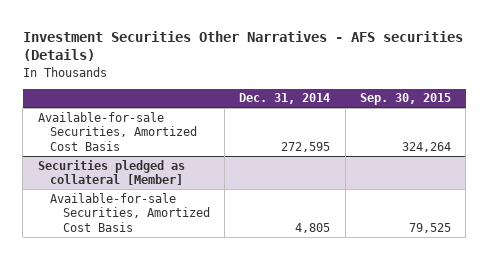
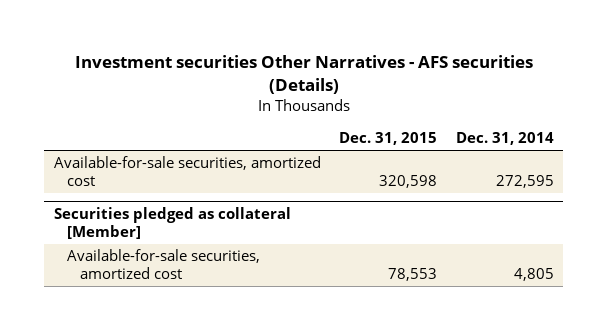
- Investment Securities Other Narratives - AFS securities (Details)
+ Investment securities Other Narratives - AFS securities (Details)
- | Dec. 31, 2014 | Sep. 30, 2015
+ | Dec. 31, 2015 | Dec. 31, 2014
- Available-for-sale Securities, Amortized Cost Basis | 272,595 | 324,264
+ Available-for-sale securities, amortized cost | 320,598 | 272,595
@ Securities pledged as collateral [Member]
- Available-for-sale Securities, Amortized Cost Basis | 4,805 | 79,525
+ Available-for-sale securities, amortized cost | 78,553 | 4,805

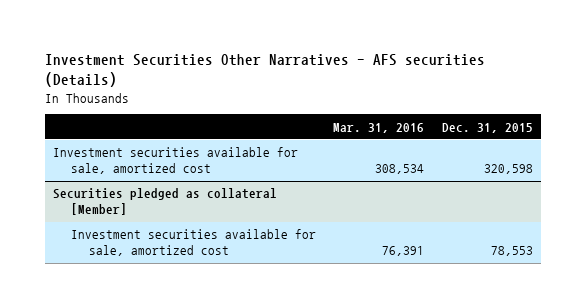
- Investment securities Other Narratives - AFS securities (Details)
+ Investment Securities Other Narratives - AFS securities (Details)
- | Dec. 31, 2015 | Dec. 31, 2014
+ | Mar. 31, 2016 | Dec. 31, 2015
- Available-for-sale securities, amortized cost | 320,598 | 272,595
+ Investment securities available for sale, amortized cost | 308,534 | 320,598
@ Securities pledged as collateral [Member]
- Available-for-sale securities, amortized cost | 78,553 | 4,805
+ Investment securities available for sale, amortized cost | 76,391 | 78,553

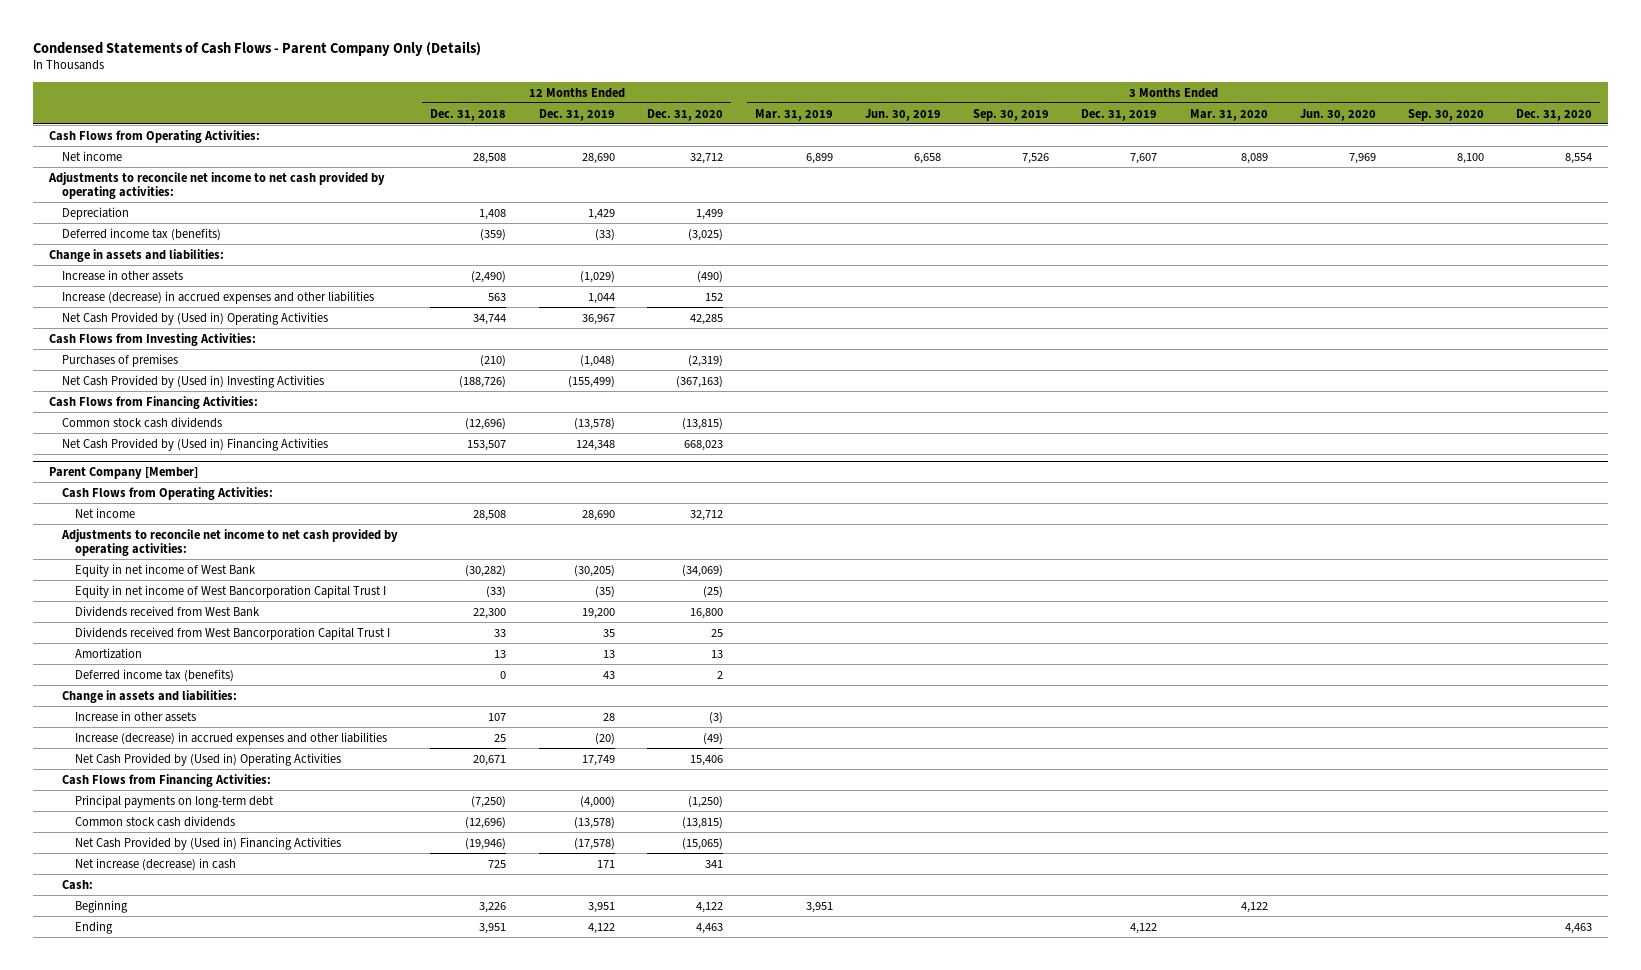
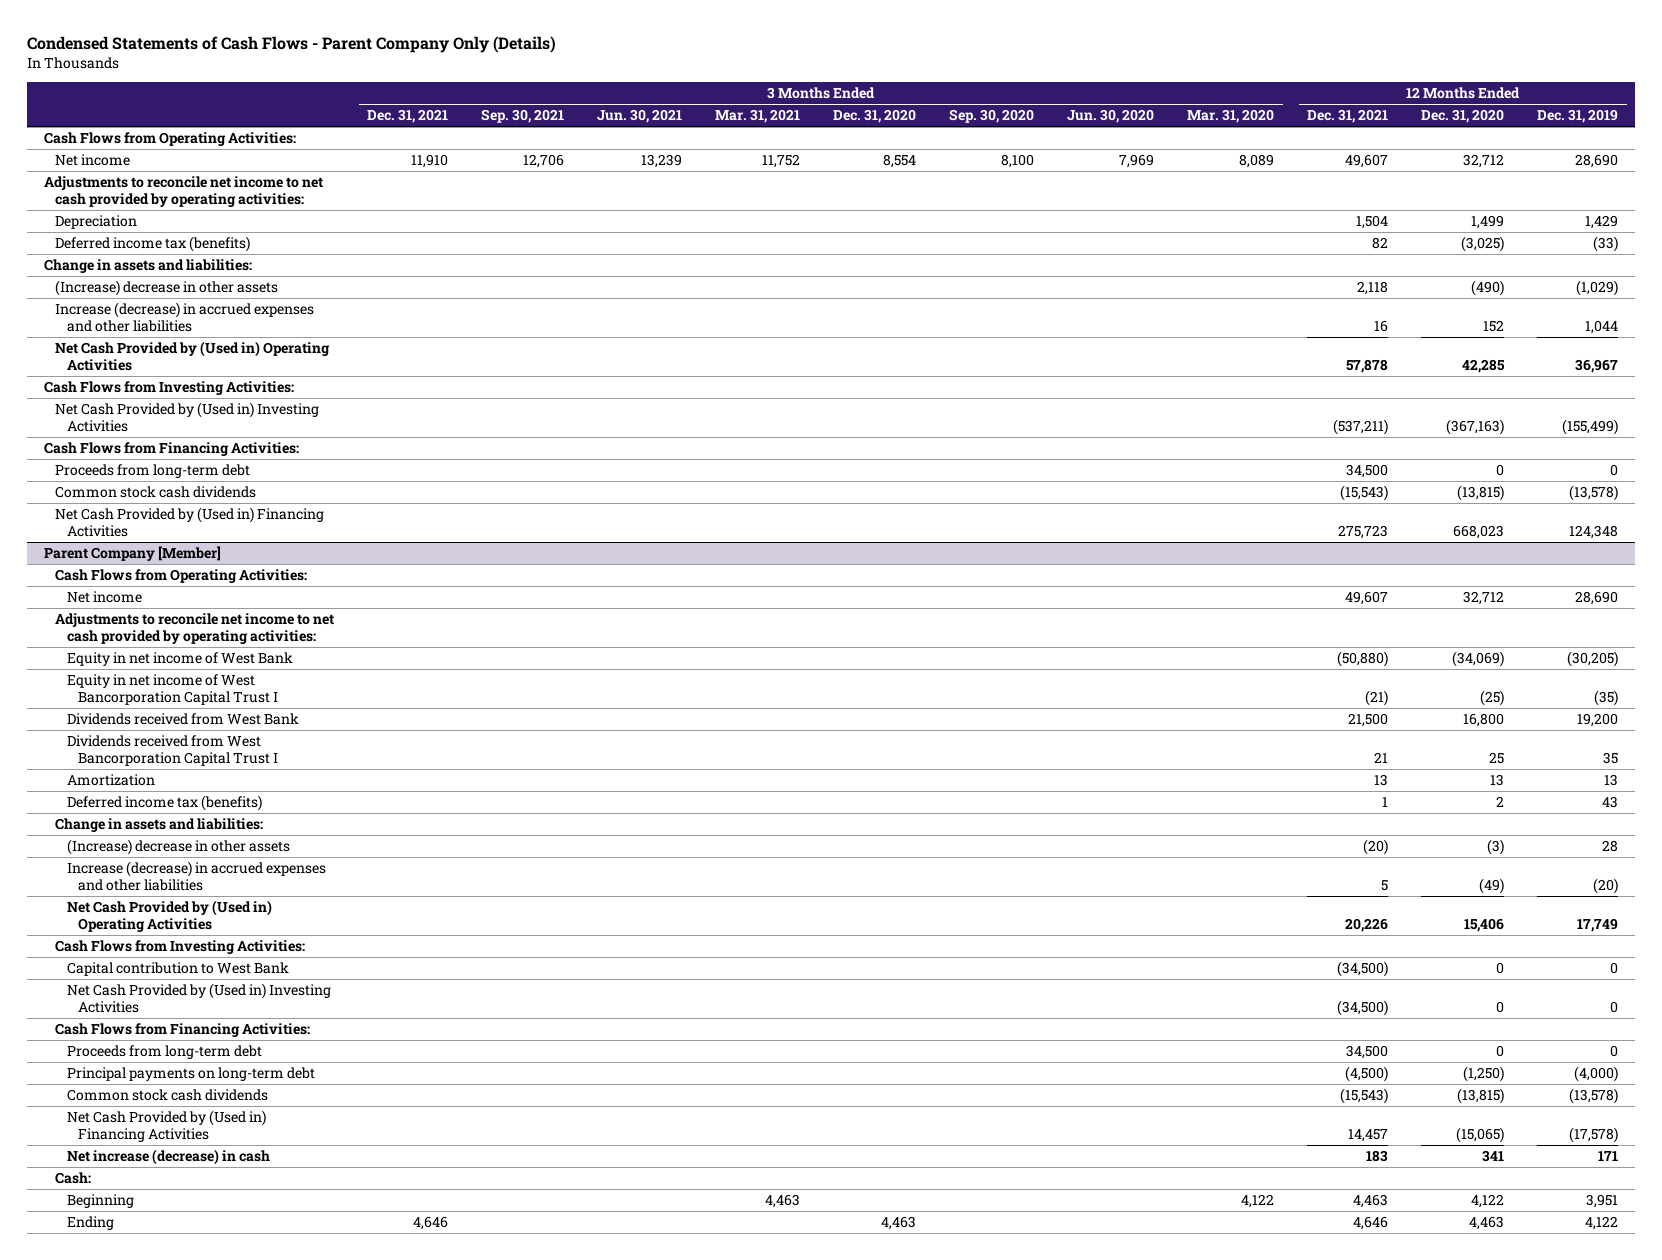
- | 12 Months Ended Dec. 31, 2018 | 12 Months Ended Dec. 31, 2019 | 12 Months Ended Dec. 31, 2020 | 3 Months Ended Mar. 31, 2019 | 3 Months Ended Jun. 30, 2019 | 3 Months Ended Sep. 30, 2019 | 3 Months Ended Dec. 31, 2019 | 3 Months Ended Mar. 31, 2020 | 3 Months Ended Jun. 30, 2020 | 3 Months Ended Sep. 30, 2020 | 3 Months Ended Dec. 31, 2020
+ | 3 Months Ended Dec. 31, 2021 | 3 Months Ended Sep. 30, 2021 | 3 Months Ended Jun. 30, 2021 | 3 Months Ended Mar. 31, 2021 | 3 Months Ended Dec. 31, 2020 | 3 Months Ended Sep. 30, 2020 | 3 Months Ended Jun. 30, 2020 | 3 Months Ended Mar. 31, 2020 | 12 Months Ended Dec. 31, 2021 | 12 Months Ended Dec. 31, 2020 | 12 Months Ended Dec. 31, 2019
- Increase in other assets | (2,490) | (1,029) | (490) | | | | | | | |
+ (Increase) decrease in other assets | | | | | | | | | 2,118 | (490) | (1,029)
- Purchases of premises | (210) | (1,048) | (2,319) | | | | | | | |
+ Proceeds from long-term debt | | | | | | | | | 34,500 | 0 | 0
@ Parent Company [Member]
- Increase in other assets | 107 | 28 | (3) | | | | | | | |
+ (Increase) decrease in other assets | | | | | | | | | (20) | (3) | 28
+ Cash Flows from Investing Activities:
+ Capital contribution to West Bank | | | | | | | | | (34,500) | 0 | 0
+ Net Cash Provided by (Used in) Investing Activities | | | | | | | | | (34,500) | 0 | 0
+ Proceeds from long-term debt | | | | | | | | | 34,500 | 0 | 0

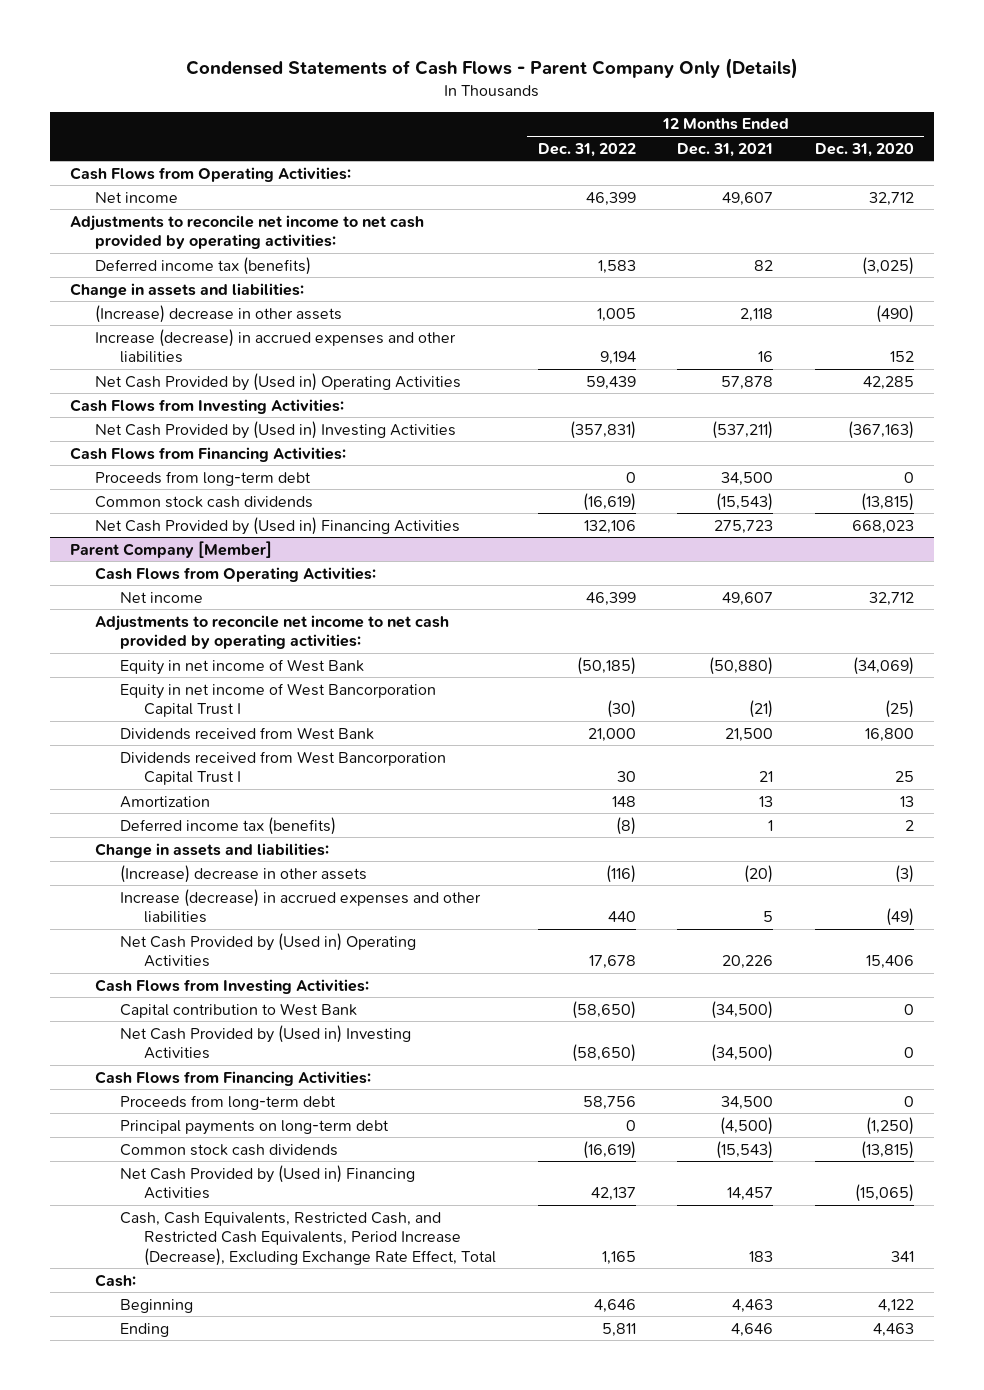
- | 3 Months Ended Dec. 31, 2021 | 3 Months Ended Sep. 30, 2021 | 3 Months Ended Jun. 30, 2021 | 3 Months Ended Mar. 31, 2021 | 3 Months Ended Dec. 31, 2020 | 3 Months Ended Sep. 30, 2020 | 3 Months Ended Jun. 30, 2020 | 3 Months Ended Mar. 31, 2020 | 12 Months Ended Dec. 31, 2021 | 12 Months Ended Dec. 31, 2020 | 12 Months Ended Dec. 31, 2019
+ | 12 Months Ended Dec. 31, 2022 | 12 Months Ended Dec. 31, 2021 | 12 Months Ended Dec. 31, 2020
- Depreciation | | | | | | | | | 1,504 | 1,499 | 1,429
@ Parent Company [Member]
- Net increase (decrease) in cash | | | | | | | | | 183 | 341 | 171
+ Cash, Cash Equivalents, Restricted Cash, and Restricted Cash Equivalents, Period Increase (Decrease), Excluding Exchange Rate Effect, Total | 1,165 | 183 | 341

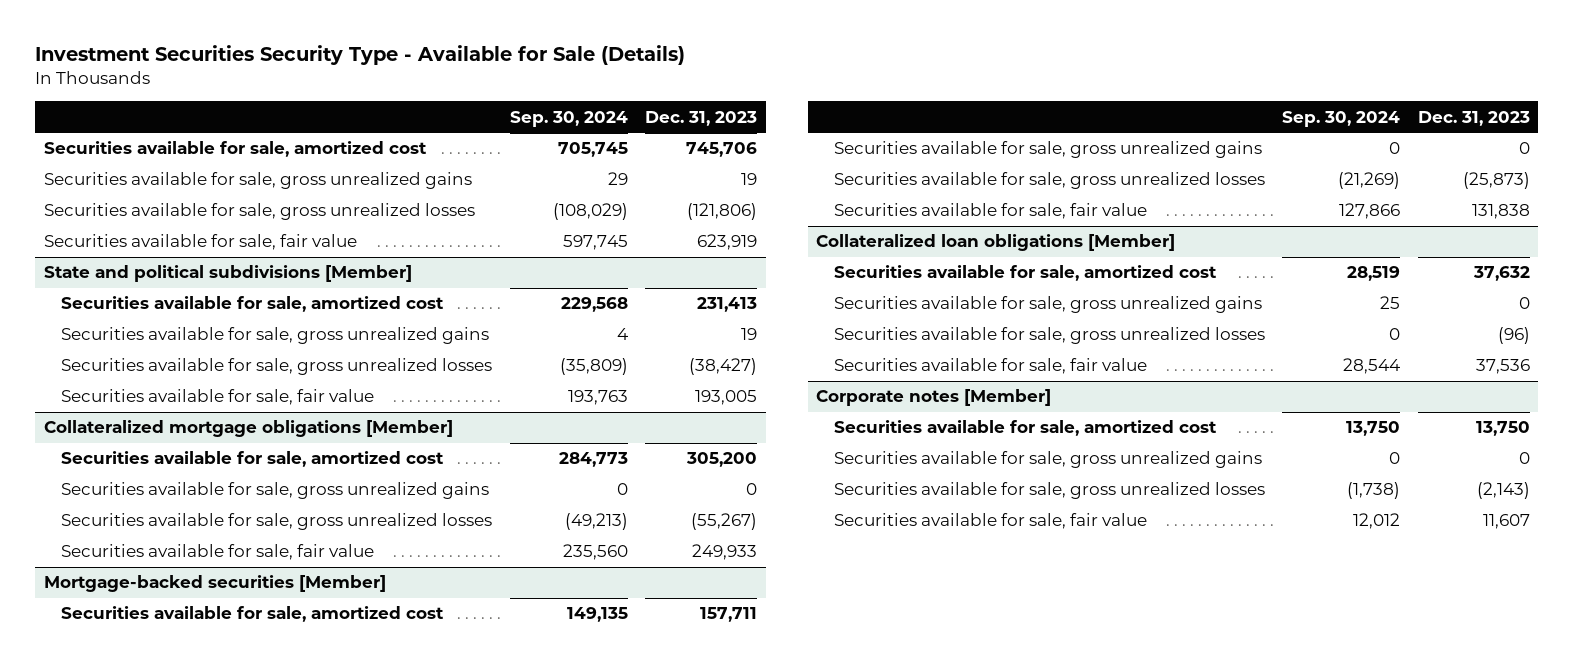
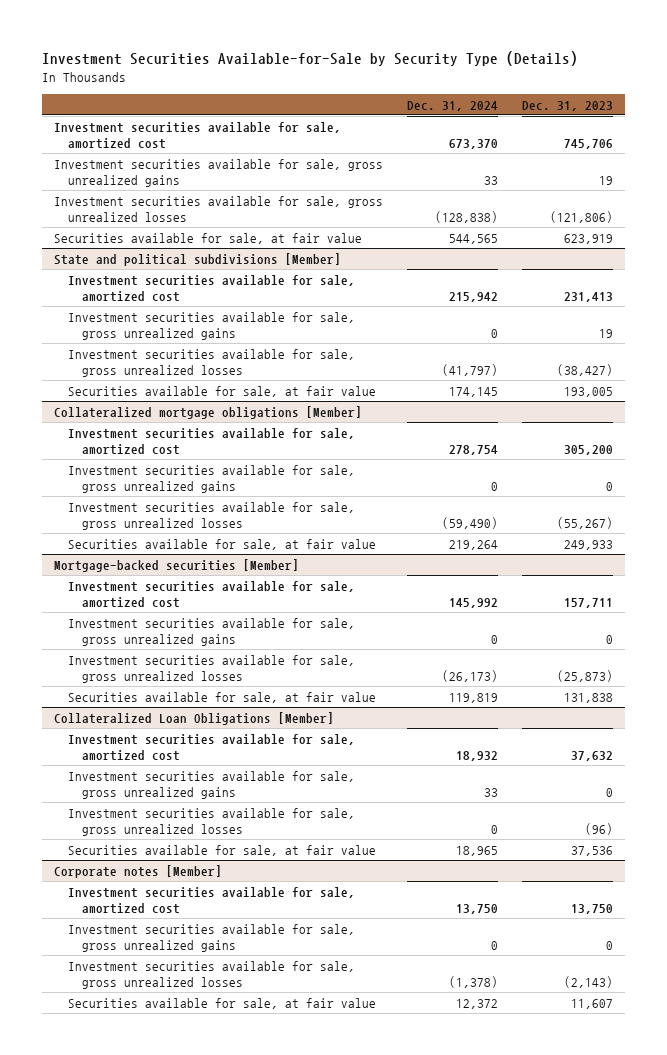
- Investment Securities Security Type - Available for Sale (Details)
+ Investment Securities Available-for-Sale by Security Type (Details)
- | Sep. 30, 2024 | Dec. 31, 2023
+ | Dec. 31, 2024 | Dec. 31, 2023
- Securities available for sale, amortized cost | 705,745 | 745,706
- Securities available for sale, gross unrealized gains | 29 | 19
- Securities available for sale, gross unrealized losses | (108,029) | (121,806)
- Securities available for sale, fair value | 597,745 | 623,919
+ Investment securities available for sale, amortized cost | 673,370 | 745,706
+ Investment securities available for sale, gross unrealized gains | 33 | 19
+ Investment securities available for sale, gross unrealized losses | (128,838) | (121,806)
+ Securities available for sale, at fair value | 544,565 | 623,919
@ State and political subdivisions [Member]
- Securities available for sale, amortized cost | 229,568 | 231,413
- Securities available for sale, gross unrealized gains | 4 | 19
- Securities available for sale, gross unrealized losses | (35,809) | (38,427)
- Securities available for sale, fair value | 193,763 | 193,005
+ Investment securities available for sale, amortized cost | 215,942 | 231,413
+ Investment securities available for sale, gross unrealized gains | 0 | 19
+ Investment securities available for sale, gross unrealized losses | (41,797) | (38,427)
+ Securities available for sale, at fair value | 174,145 | 193,005
@ Collateralized mortgage obligations [Member]
- Securities available for sale, amortized cost | 284,773 | 305,200
- Securities available for sale, gross unrealized gains | 0 | 0
- Securities available for sale, gross unrealized losses | (49,213) | (55,267)
- Securities available for sale, fair value | 235,560 | 249,933
+ Investment securities available for sale, amortized cost | 278,754 | 305,200
+ Investment securities available for sale, gross unrealized gains | 0 | 0
+ Investment securities available for sale, gross unrealized losses | (59,490) | (55,267)
+ Securities available for sale, at fair value | 219,264 | 249,933
@ Mortgage-backed securities [Member]
- Securities available for sale, amortized cost | 149,135 | 157,711
- Securities available for sale, gross unrealized gains | 0 | 0
- Securities available for sale, gross unrealized losses | (21,269) | (25,873)
- Securities available for sale, fair value | 127,866 | 131,838
- Collateralized loan obligations [Member]
- Securities available for sale, amortized cost | 28,519 | 37,632
- Securities available for sale, gross unrealized gains | 25 | 0
- Securities available for sale, gross unrealized losses | 0 | (96)
- Securities available for sale, fair value | 28,544 | 37,536
@ Mortgage-backed securities [Member]
+ Investment securities available for sale, amortized cost | 145,992 | 157,711
+ Investment securities available for sale, gross unrealized gains | 0 | 0
+ Investment securities available for sale, gross unrealized losses | (26,173) | (25,873)
+ Securities available for sale, at fair value | 119,819 | 131,838
+ Collateralized Loan Obligations [Member]
+ Investment securities available for sale, amortized cost | 18,932 | 37,632
+ Investment securities available for sale, gross unrealized gains | 33 | 0
+ Investment securities available for sale, gross unrealized losses | 0 | (96)
+ Securities available for sale, at fair value | 18,965 | 37,536
@ Corporate notes [Member]
- Securities available for sale, amortized cost | 13,750 | 13,750
- Securities available for sale, gross unrealized gains | 0 | 0
- Securities available for sale, gross unrealized losses | (1,738) | (2,143)
- Securities available for sale, fair value | 12,012 | 11,607
+ Investment securities available for sale, amortized cost | 13,750 | 13,750
+ Investment securities available for sale, gross unrealized gains | 0 | 0
+ Investment securities available for sale, gross unrealized losses | (1,378) | (2,143)
+ Securities available for sale, at fair value | 12,372 | 11,607

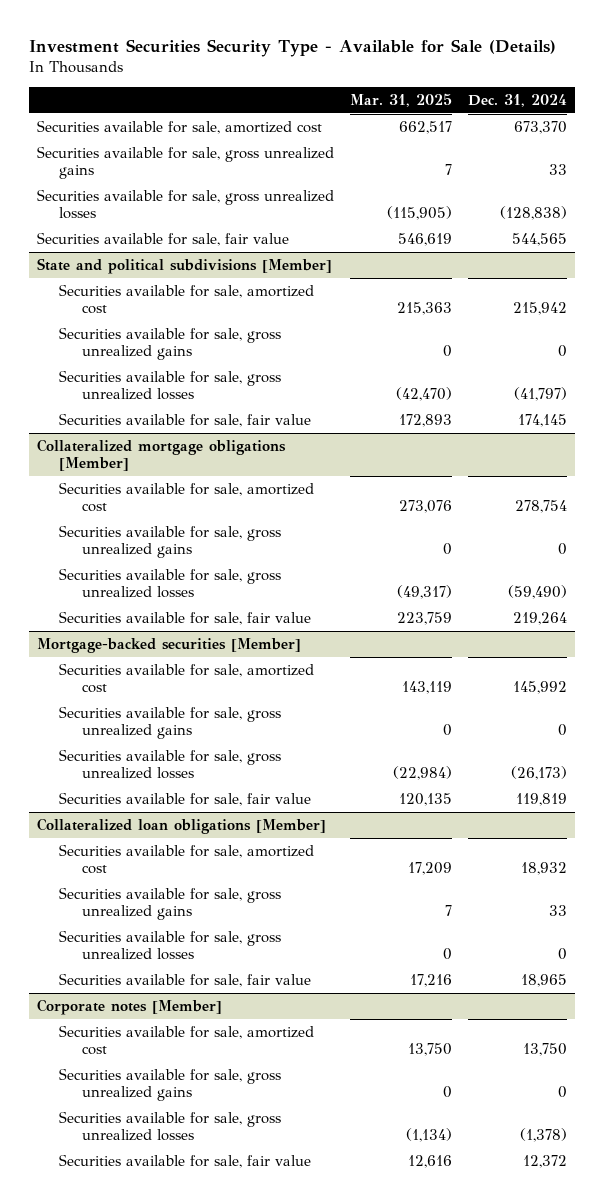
- Investment Securities Available-for-Sale by Security Type (Details)
+ Investment Securities Security Type - Available for Sale (Details)
- | Dec. 31, 2024 | Dec. 31, 2023
+ | Mar. 31, 2025 | Dec. 31, 2024
- Investment securities available for sale, amortized cost | 673,370 | 745,706
- Investment securities available for sale, gross unrealized gains | 33 | 19
- Investment securities available for sale, gross unrealized losses | (128,838) | (121,806)
- Securities available for sale, at fair value | 544,565 | 623,919
+ Securities available for sale, amortized cost | 662,517 | 673,370
+ Securities available for sale, gross unrealized gains | 7 | 33
+ Securities available for sale, gross unrealized losses | (115,905) | (128,838)
+ Securities available for sale, fair value | 546,619 | 544,565
@ State and political subdivisions [Member]
- Investment securities available for sale, amortized cost | 215,942 | 231,413
- Investment securities available for sale, gross unrealized gains | 0 | 19
- Investment securities available for sale, gross unrealized losses | (41,797) | (38,427)
- Securities available for sale, at fair value | 174,145 | 193,005
+ Securities available for sale, amortized cost | 215,363 | 215,942
+ Securities available for sale, gross unrealized gains | 0 | 0
+ Securities available for sale, gross unrealized losses | (42,470) | (41,797)
+ Securities available for sale, fair value | 172,893 | 174,145
@ Collateralized mortgage obligations [Member]
- Investment securities available for sale, amortized cost | 278,754 | 305,200
- Investment securities available for sale, gross unrealized gains | 0 | 0
- Investment securities available for sale, gross unrealized losses | (59,490) | (55,267)
- Securities available for sale, at fair value | 219,264 | 249,933
+ Securities available for sale, amortized cost | 273,076 | 278,754
+ Securities available for sale, gross unrealized gains | 0 | 0
+ Securities available for sale, gross unrealized losses | (49,317) | (59,490)
+ Securities available for sale, fair value | 223,759 | 219,264
@ Mortgage-backed securities [Member]
- Investment securities available for sale, amortized cost | 145,992 | 157,711
- Investment securities available for sale, gross unrealized gains | 0 | 0
- Investment securities available for sale, gross unrealized losses | (26,173) | (25,873)
- Securities available for sale, at fair value | 119,819 | 131,838
- Collateralized Loan Obligations [Member]
- Investment securities available for sale, amortized cost | 18,932 | 37,632
- Investment securities available for sale, gross unrealized gains | 33 | 0
- Investment securities available for sale, gross unrealized losses | 0 | (96)
- Securities available for sale, at fair value | 18,965 | 37,536
@ Mortgage-backed securities [Member]
+ Securities available for sale, amortized cost | 143,119 | 145,992
+ Securities available for sale, gross unrealized gains | 0 | 0
+ Securities available for sale, gross unrealized losses | (22,984) | (26,173)
+ Securities available for sale, fair value | 120,135 | 119,819
+ Collateralized loan obligations [Member]
+ Securities available for sale, amortized cost | 17,209 | 18,932
+ Securities available for sale, gross unrealized gains | 7 | 33
+ Securities available for sale, gross unrealized losses | 0 | 0
+ Securities available for sale, fair value | 17,216 | 18,965
@ Corporate notes [Member]
- Investment securities available for sale, amortized cost | 13,750 | 13,750
- Investment securities available for sale, gross unrealized gains | 0 | 0
- Investment securities available for sale, gross unrealized losses | (1,378) | (2,143)
- Securities available for sale, at fair value | 12,372 | 11,607
+ Securities available for sale, amortized cost | 13,750 | 13,750
+ Securities available for sale, gross unrealized gains | 0 | 0
+ Securities available for sale, gross unrealized losses | (1,134) | (1,378)
+ Securities available for sale, fair value | 12,616 | 12,372

